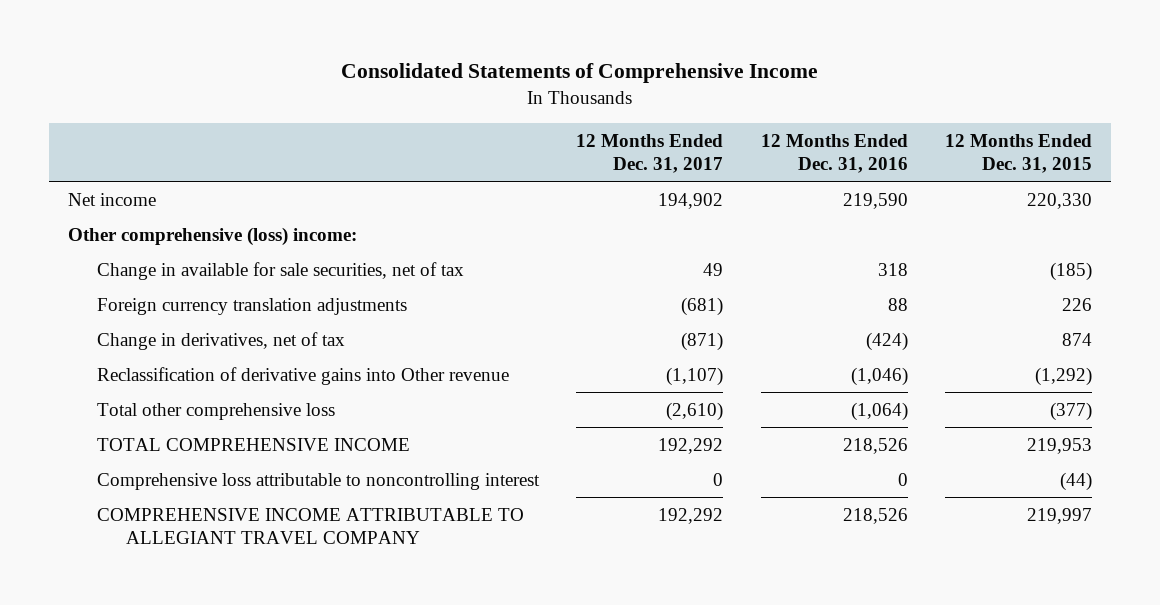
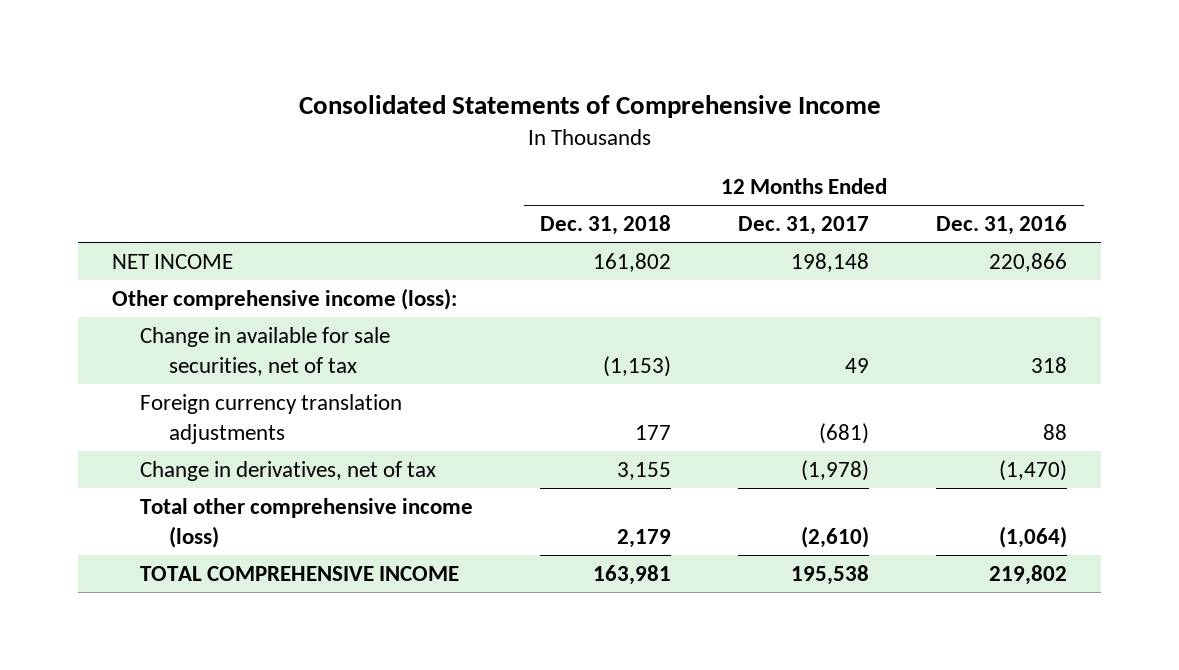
- | 12 Months Ended Dec. 31, 2017 | 12 Months Ended Dec. 31, 2016 | 12 Months Ended Dec. 31, 2015
+ | 12 Months Ended Dec. 31, 2018 | 12 Months Ended Dec. 31, 2017 | 12 Months Ended Dec. 31, 2016
- Net income | 194,902 | 219,590 | 220,330
- Other comprehensive (loss) income:
+ NET INCOME | 161,802 | 198,148 | 220,866
+ Other comprehensive income (loss):
- Change in derivatives, net of tax | (871) | (424) | 874
- Reclassification of derivative gains into Other revenue | (1,107) | (1,046) | (1,292)
- Total other comprehensive loss | (2,610) | (1,064) | (377)
- TOTAL COMPREHENSIVE INCOME | 192,292 | 218,526 | 219,953
- Comprehensive loss attributable to noncontrolling interest | 0 | 0 | (44)
- COMPREHENSIVE INCOME ATTRIBUTABLE TO ALLEGIANT TRAVEL COMPANY | 192,292 | 218,526 | 219,997
+ Change in derivatives, net of tax | 3,155 | (1,978) | (1,470)
+ Total other comprehensive income (loss) | 2,179 | (2,610) | (1,064)
+ TOTAL COMPREHENSIVE INCOME | 163,981 | 195,538 | 219,802

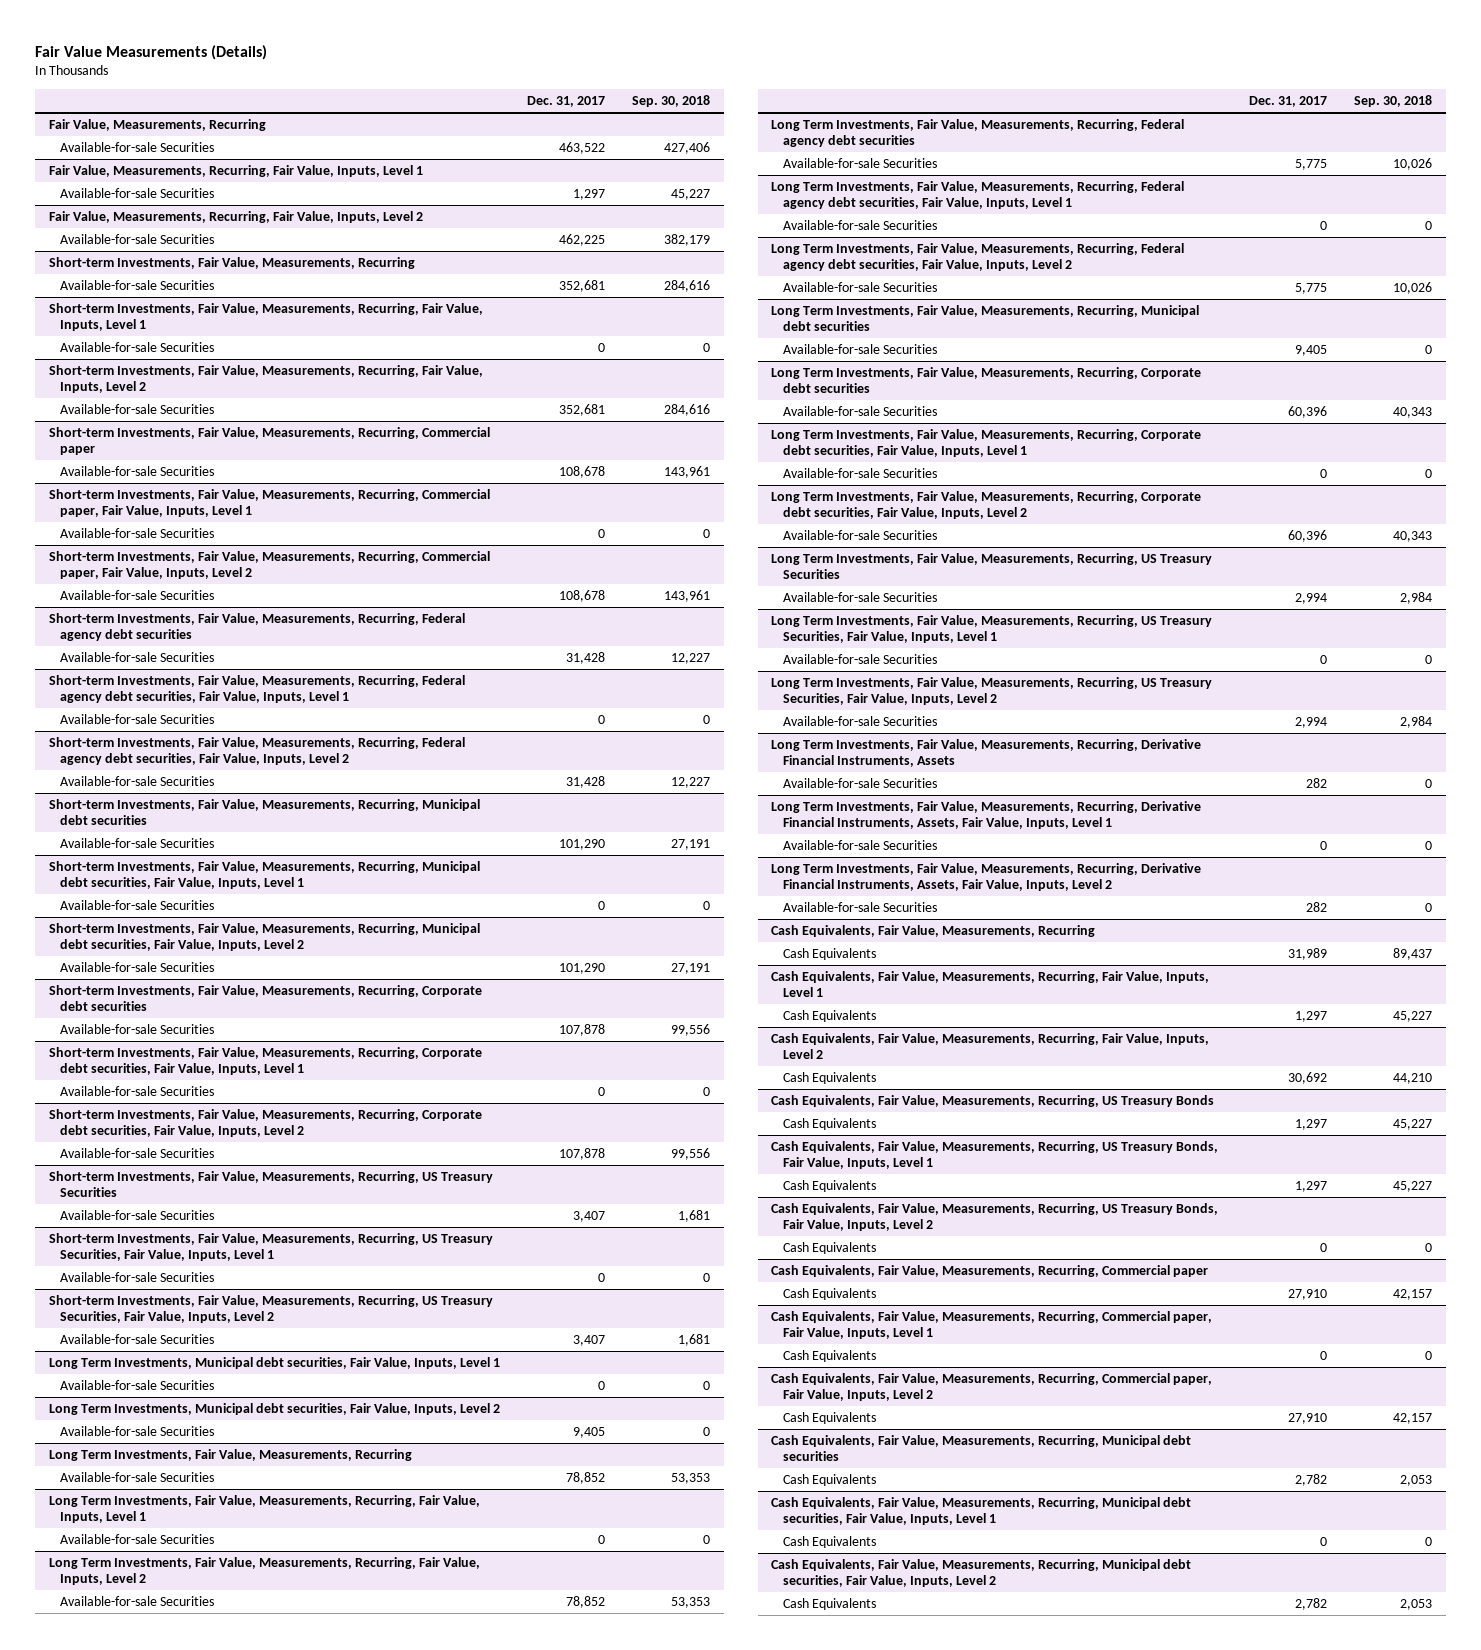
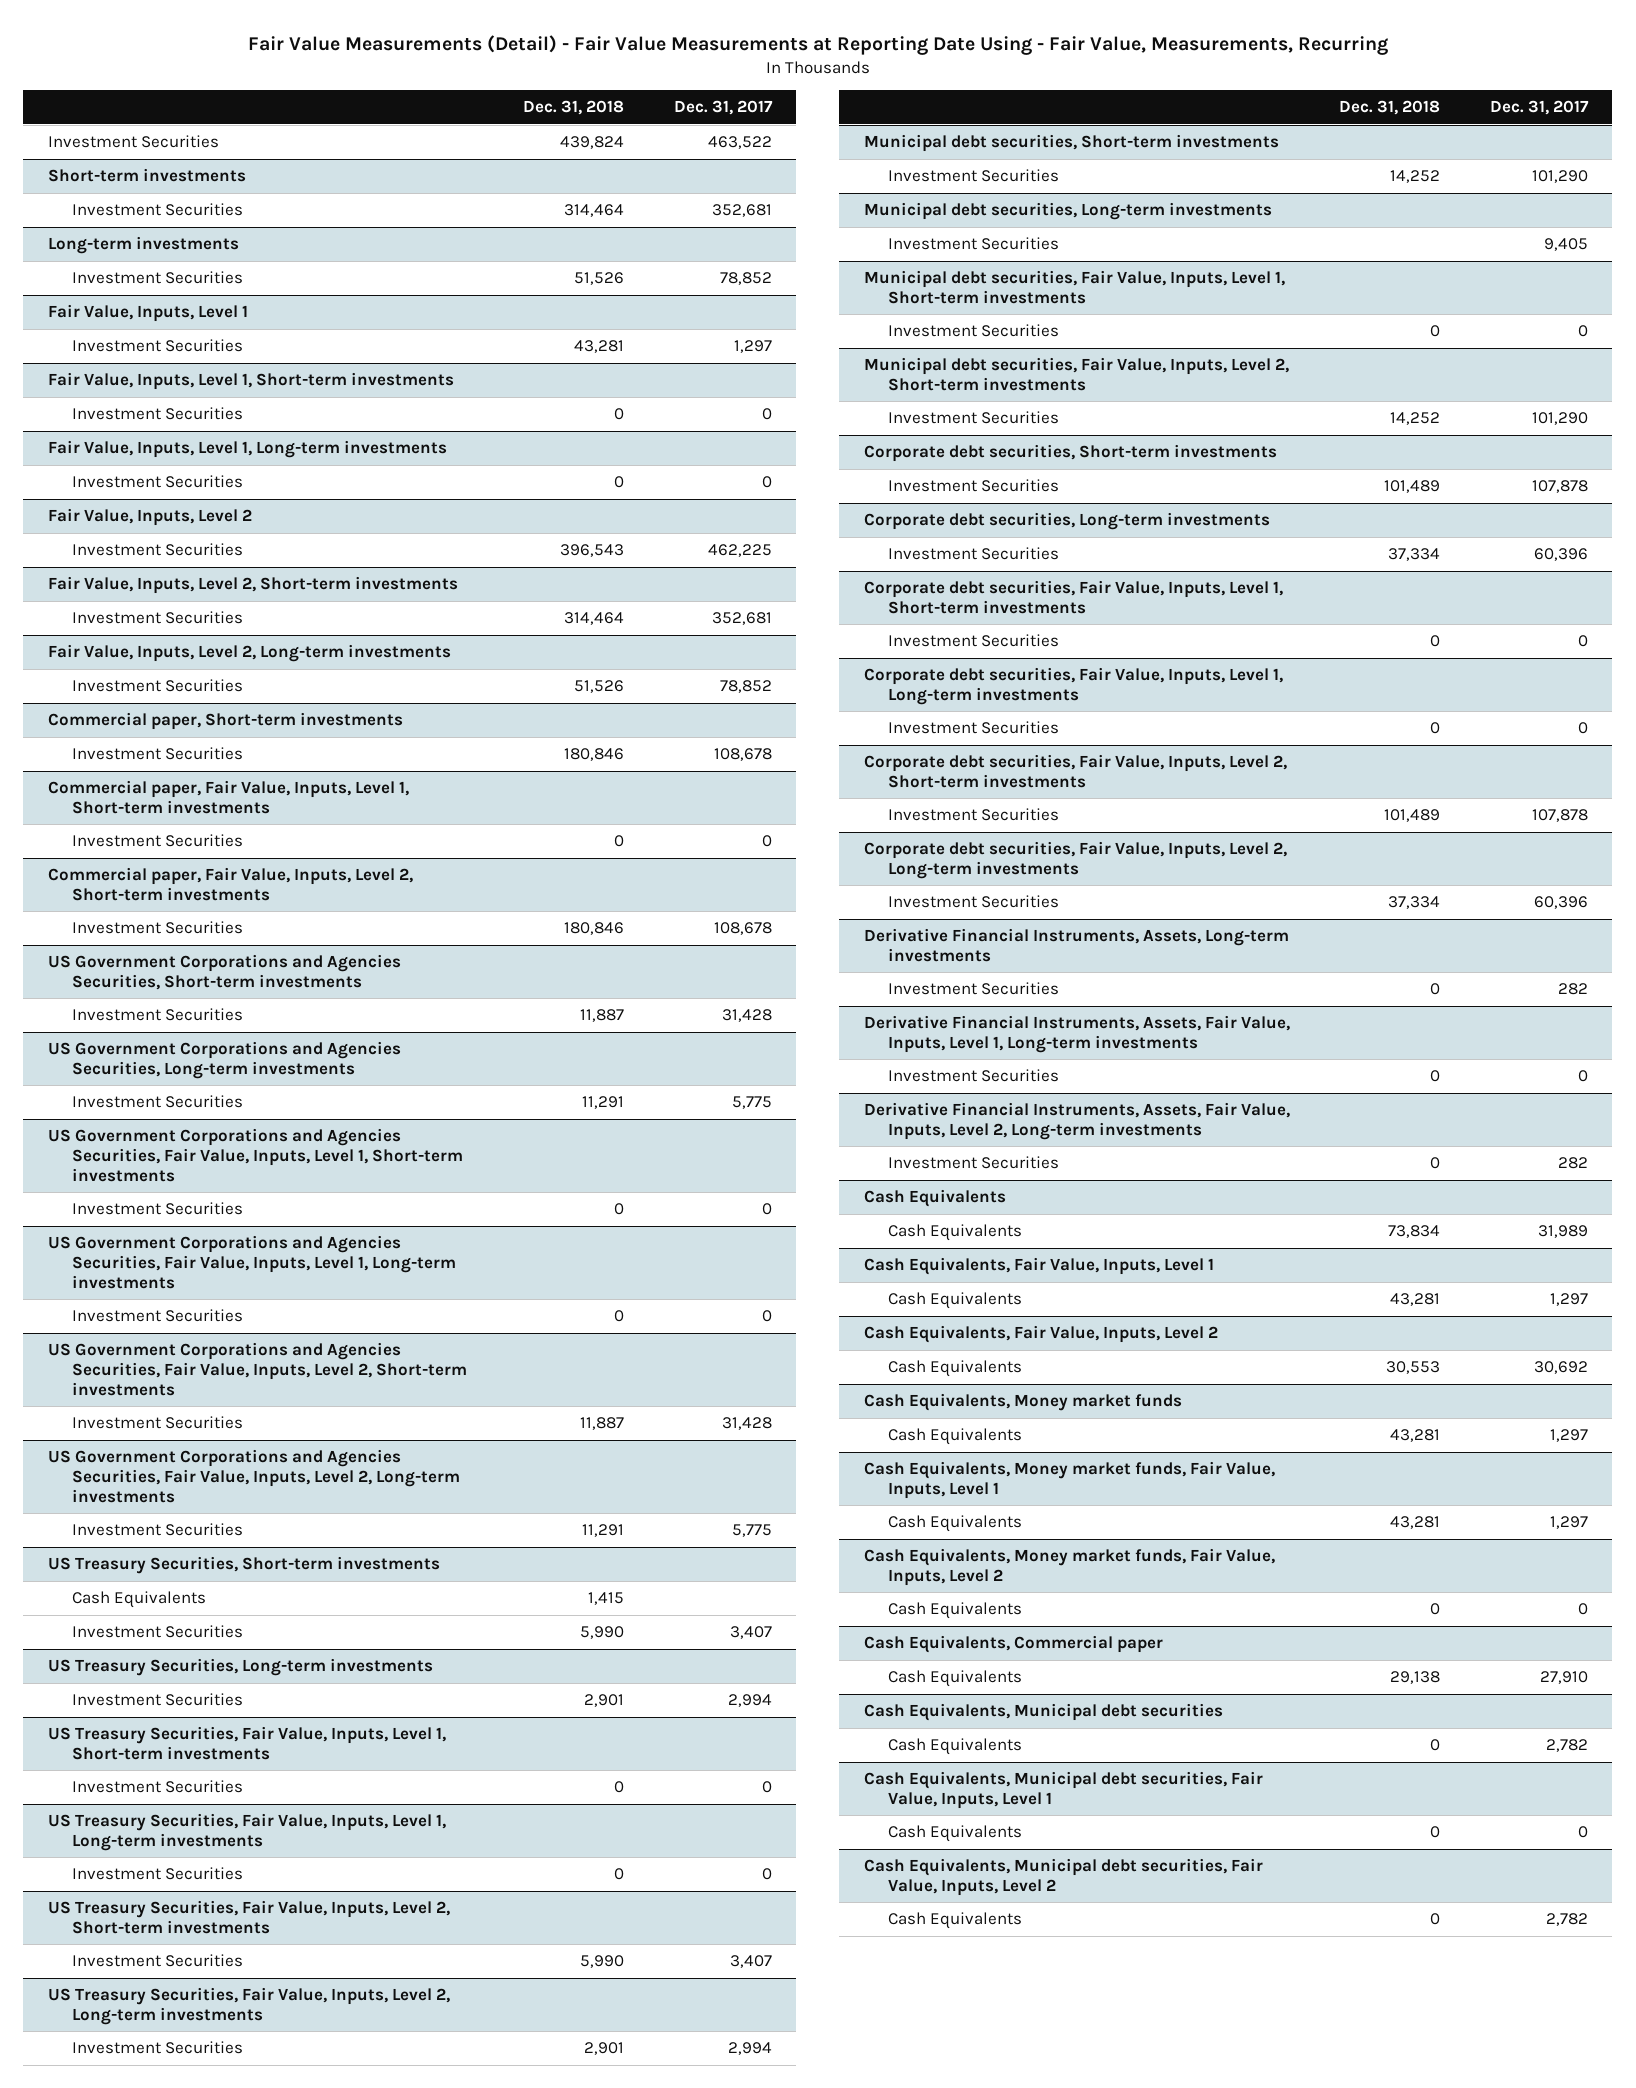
- Fair Value Measurements (Details)
+ Fair Value Measurements (Detail) - Fair Value Measurements at Reporting Date Using - Fair Value, Measurements, Recurring
- | Dec. 31, 2017 | Sep. 30, 2018
+ | Dec. 31, 2018 | Dec. 31, 2017
- Fair Value, Measurements, Recurring
- Available-for-sale Securities | 463,522 | 427,406
- Fair Value, Measurements, Recurring, Fair Value, Inputs, Level 1
- Available-for-sale Securities | 1,297 | 45,227
- Fair Value, Measurements, Recurring, Fair Value, Inputs, Level 2
- Available-for-sale Securities | 462,225 | 382,179
- Short-term Investments, Fair Value, Measurements, Recurring
- Available-for-sale Securities | 352,681 | 284,616
- Short-term Investments, Fair Value, Measurements, Recurring, Fair Value, Inputs, Level 1
- Available-for-sale Securities | 0 | 0
- Short-term Investments, Fair Value, Measurements, Recurring, Fair Value, Inputs, Level 2
- Available-for-sale Securities | 352,681 | 284,616
- Short-term Investments, Fair Value, Measurements, Recurring, Commercial paper
- Available-for-sale Securities | 108,678 | 143,961
- Short-term Investments, Fair Value, Measurements, Recurring, Commercial paper, Fair Value, Inputs, Level 1
- Available-for-sale Securities | 0 | 0
- Short-term Investments, Fair Value, Measurements, Recurring, Commercial paper, Fair Value, Inputs, Level 2
- Available-for-sale Securities | 108,678 | 143,961
- Short-term Investments, Fair Value, Measurements, Recurring, Federal agency debt securities
- Available-for-sale Securities | 31,428 | 12,227
- Short-term Investments, Fair Value, Measurements, Recurring, Federal agency debt securities, Fair Value, Inputs, Level 1
- Available-for-sale Securities | 0 | 0
- Short-term Investments, Fair Value, Measurements, Recurring, Federal agency debt securities, Fair Value, Inputs, Level 2
- Available-for-sale Securities | 31,428 | 12,227
- Short-term Investments, Fair Value, Measurements, Recurring, Municipal debt securities
- Available-for-sale Securities | 101,290 | 27,191
- Short-term Investments, Fair Value, Measurements, Recurring, Municipal debt securities, Fair Value, Inputs, Level 1
- Available-for-sale Securities | 0 | 0
- Short-term Investments, Fair Value, Measurements, Recurring, Municipal debt securities, Fair Value, Inputs, Level 2
- Available-for-sale Securities | 101,290 | 27,191
- Short-term Investments, Fair Value, Measurements, Recurring, Corporate debt securities
- Available-for-sale Securities | 107,878 | 99,556
- Short-term Investments, Fair Value, Measurements, Recurring, Corporate debt securities, Fair Value, Inputs, Level 1
- Available-for-sale Securities | 0 | 0
- Short-term Investments, Fair Value, Measurements, Recurring, Corporate debt securities, Fair Value, Inputs, Level 2
- Available-for-sale Securities | 107,878 | 99,556
- Short-term Investments, Fair Value, Measurements, Recurring, US Treasury Securities
- Available-for-sale Securities | 3,407 | 1,681
- Short-term Investments, Fair Value, Measurements, Recurring, US Treasury Securities, Fair Value, Inputs, Level 1
- Available-for-sale Securities | 0 | 0
- Short-term Investments, Fair Value, Measurements, Recurring, US Treasury Securities, Fair Value, Inputs, Level 2
- Available-for-sale Securities | 3,407 | 1,681
- Long Term Investments, Municipal debt securities, Fair Value, Inputs, Level 1
- Available-for-sale Securities | 0 | 0
- Long Term Investments, Municipal debt securities, Fair Value, Inputs, Level 2
- Available-for-sale Securities | 9,405 | 0
- Long Term Investments, Fair Value, Measurements, Recurring
- Available-for-sale Securities | 78,852 | 53,353
- Long Term Investments, Fair Value, Measurements, Recurring, Fair Value, Inputs, Level 1
- Available-for-sale Securities | 0 | 0
- Long Term Investments, Fair Value, Measurements, Recurring, Fair Value, Inputs, Level 2
- Available-for-sale Securities | 78,852 | 53,353
- Long Term Investments, Fair Value, Measurements, Recurring, Federal agency debt securities
- Available-for-sale Securities | 5,775 | 10,026
- Long Term Investments, Fair Value, Measurements, Recurring, Federal agency debt securities, Fair Value, Inputs, Level 1
- Available-for-sale Securities | 0 | 0
- Long Term Investments, Fair Value, Measurements, Recurring, Federal agency debt securities, Fair Value, Inputs, Level 2
- Available-for-sale Securities | 5,775 | 10,026
- Long Term Investments, Fair Value, Measurements, Recurring, Municipal debt securities
- Available-for-sale Securities | 9,405 | 0
- Long Term Investments, Fair Value, Measurements, Recurring, Corporate debt securities
- Available-for-sale Securities | 60,396 | 40,343
- Long Term Investments, Fair Value, Measurements, Recurring, Corporate debt securities, Fair Value, Inputs, Level 1
- Available-for-sale Securities | 0 | 0
- Long Term Investments, Fair Value, Measurements, Recurring, Corporate debt securities, Fair Value, Inputs, Level 2
- Available-for-sale Securities | 60,396 | 40,343
- Long Term Investments, Fair Value, Measurements, Recurring, US Treasury Securities
- Available-for-sale Securities | 2,994 | 2,984
- Long Term Investments, Fair Value, Measurements, Recurring, US Treasury Securities, Fair Value, Inputs, Level 1
- Available-for-sale Securities | 0 | 0
- Long Term Investments, Fair Value, Measurements, Recurring, US Treasury Securities, Fair Value, Inputs, Level 2
- Available-for-sale Securities | 2,994 | 2,984
- Long Term Investments, Fair Value, Measurements, Recurring, Derivative Financial Instruments, Assets
- Available-for-sale Securities | 282 | 0
- Long Term Investments, Fair Value, Measurements, Recurring, Derivative Financial Instruments, Assets, Fair Value, Inputs, Level 1
- Available-for-sale Securities | 0 | 0
- Long Term Investments, Fair Value, Measurements, Recurring, Derivative Financial Instruments, Assets, Fair Value, Inputs, Level 2
- Available-for-sale Securities | 282 | 0
- Cash Equivalents, Fair Value, Measurements, Recurring
+ Investment Securities | 439,824 | 463,522
+ Short-term investments
+ Investment Securities | 314,464 | 352,681
+ Long-term investments
+ Investment Securities | 51,526 | 78,852
+ Fair Value, Inputs, Level 1
+ Investment Securities | 43,281 | 1,297
+ Fair Value, Inputs, Level 1, Short-term investments
+ Investment Securities | 0 | 0
+ Fair Value, Inputs, Level 1, Long-term investments
+ Investment Securities | 0 | 0
+ Fair Value, Inputs, Level 2
+ Investment Securities | 396,543 | 462,225
+ Fair Value, Inputs, Level 2, Short-term investments
+ Investment Securities | 314,464 | 352,681
+ Fair Value, Inputs, Level 2, Long-term investments
+ Investment Securities | 51,526 | 78,852
+ Commercial paper, Short-term investments
+ Investment Securities | 180,846 | 108,678
+ Commercial paper, Fair Value, Inputs, Level 1, Short-term investments
+ Investment Securities | 0 | 0
+ Commercial paper, Fair Value, Inputs, Level 2, Short-term investments
+ Investment Securities | 180,846 | 108,678
+ US Government Corporations and Agencies Securities, Short-term investments
+ Investment Securities | 11,887 | 31,428
+ US Government Corporations and Agencies Securities, Long-term investments
+ Investment Securities | 11,291 | 5,775
+ US Government Corporations and Agencies Securities, Fair Value, Inputs, Level 1, Short-term investments
+ Investment Securities | 0 | 0
+ US Government Corporations and Agencies Securities, Fair Value, Inputs, Level 1, Long-term investments
+ Investment Securities | 0 | 0
+ US Government Corporations and Agencies Securities, Fair Value, Inputs, Level 2, Short-term investments
+ Investment Securities | 11,887 | 31,428
+ US Government Corporations and Agencies Securities, Fair Value, Inputs, Level 2, Long-term investments
+ Investment Securities | 11,291 | 5,775
+ US Treasury Securities, Short-term investments
+ Cash Equivalents | 1,415 |
+ Investment Securities | 5,990 | 3,407
+ US Treasury Securities, Long-term investments
+ Investment Securities | 2,901 | 2,994
+ US Treasury Securities, Fair Value, Inputs, Level 1, Short-term investments
+ Investment Securities | 0 | 0
+ US Treasury Securities, Fair Value, Inputs, Level 1, Long-term investments
+ Investment Securities | 0 | 0
+ US Treasury Securities, Fair Value, Inputs, Level 2, Short-term investments
+ Investment Securities | 5,990 | 3,407
+ US Treasury Securities, Fair Value, Inputs, Level 2, Long-term investments
+ Investment Securities | 2,901 | 2,994
+ Municipal debt securities, Short-term investments
+ Investment Securities | 14,252 | 101,290
+ Municipal debt securities, Long-term investments
+ Investment Securities | | 9,405
+ Municipal debt securities, Fair Value, Inputs, Level 1, Short-term investments
+ Investment Securities | 0 | 0
+ Municipal debt securities, Fair Value, Inputs, Level 2, Short-term investments
+ Investment Securities | 14,252 | 101,290
+ Corporate debt securities, Short-term investments
+ Investment Securities | 101,489 | 107,878
+ Corporate debt securities, Long-term investments
+ Investment Securities | 37,334 | 60,396
+ Corporate debt securities, Fair Value, Inputs, Level 1, Short-term investments
+ Investment Securities | 0 | 0
+ Corporate debt securities, Fair Value, Inputs, Level 1, Long-term investments
+ Investment Securities | 0 | 0
+ Corporate debt securities, Fair Value, Inputs, Level 2, Short-term investments
+ Investment Securities | 101,489 | 107,878
+ Corporate debt securities, Fair Value, Inputs, Level 2, Long-term investments
+ Investment Securities | 37,334 | 60,396
+ Derivative Financial Instruments, Assets, Long-term investments
+ Investment Securities | 0 | 282
+ Derivative Financial Instruments, Assets, Fair Value, Inputs, Level 1, Long-term investments
+ Investment Securities | 0 | 0
+ Derivative Financial Instruments, Assets, Fair Value, Inputs, Level 2, Long-term investments
+ Investment Securities | 0 | 282
+ Cash Equivalents
- Cash Equivalents, Fair Value, Measurements, Recurring, Fair Value, Inputs, Level 1
+ Cash Equivalents, Fair Value, Inputs, Level 1
- Cash Equivalents, Fair Value, Measurements, Recurring, Fair Value, Inputs, Level 2
+ Cash Equivalents, Fair Value, Inputs, Level 2
- Cash Equivalents, Fair Value, Measurements, Recurring, US Treasury Bonds
+ Cash Equivalents, Money market funds
- Cash Equivalents, Fair Value, Measurements, Recurring, US Treasury Bonds, Fair Value, Inputs, Level 1
+ Cash Equivalents, Money market funds, Fair Value, Inputs, Level 1
- Cash Equivalents, Fair Value, Measurements, Recurring, US Treasury Bonds, Fair Value, Inputs, Level 2
- Cash Equivalents | 0 | 0
- Cash Equivalents, Fair Value, Measurements, Recurring, Commercial paper
- Cash Equivalents | 27,910 | 42,157
- Cash Equivalents, Fair Value, Measurements, Recurring, Commercial paper, Fair Value, Inputs, Level 1
+ Cash Equivalents, Money market funds, Fair Value, Inputs, Level 2
- Cash Equivalents, Fair Value, Measurements, Recurring, Commercial paper, Fair Value, Inputs, Level 2
+ Cash Equivalents, Commercial paper
- Cash Equivalents, Fair Value, Measurements, Recurring, Municipal debt securities
+ Cash Equivalents, Municipal debt securities
- Cash Equivalents, Fair Value, Measurements, Recurring, Municipal debt securities, Fair Value, Inputs, Level 1
+ Cash Equivalents, Municipal debt securities, Fair Value, Inputs, Level 1
- Cash Equivalents, Fair Value, Measurements, Recurring, Municipal debt securities, Fair Value, Inputs, Level 2
+ Cash Equivalents, Municipal debt securities, Fair Value, Inputs, Level 2

